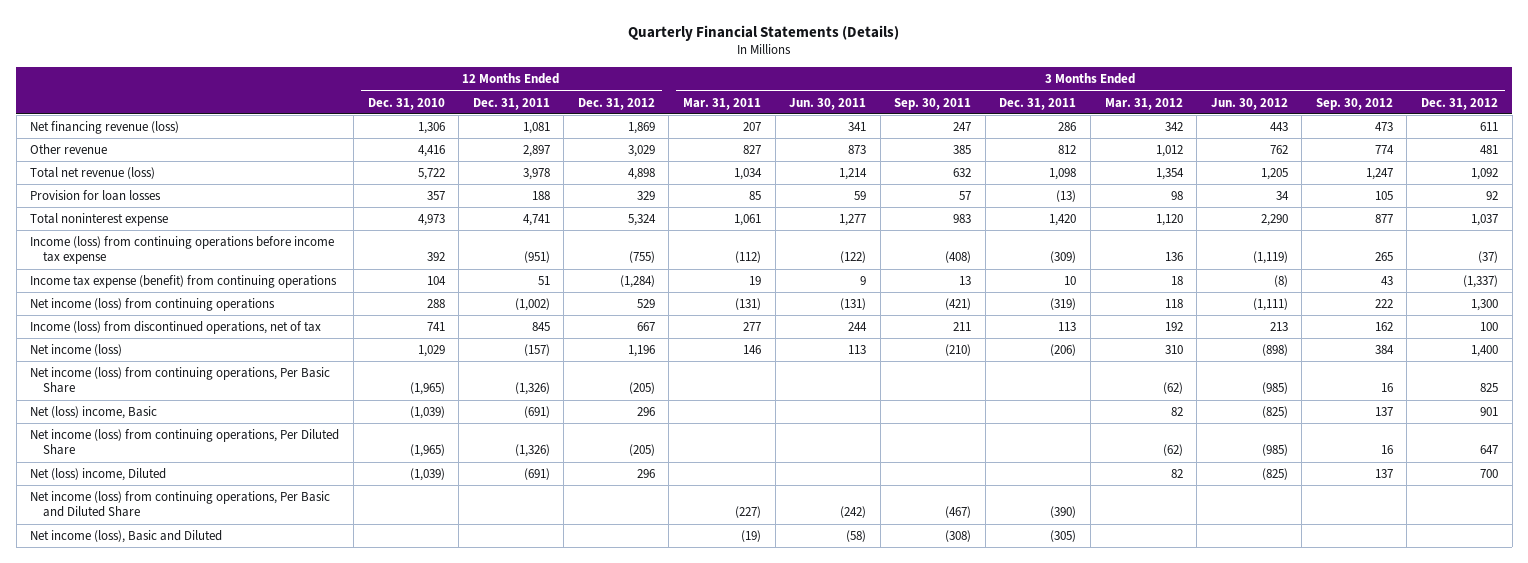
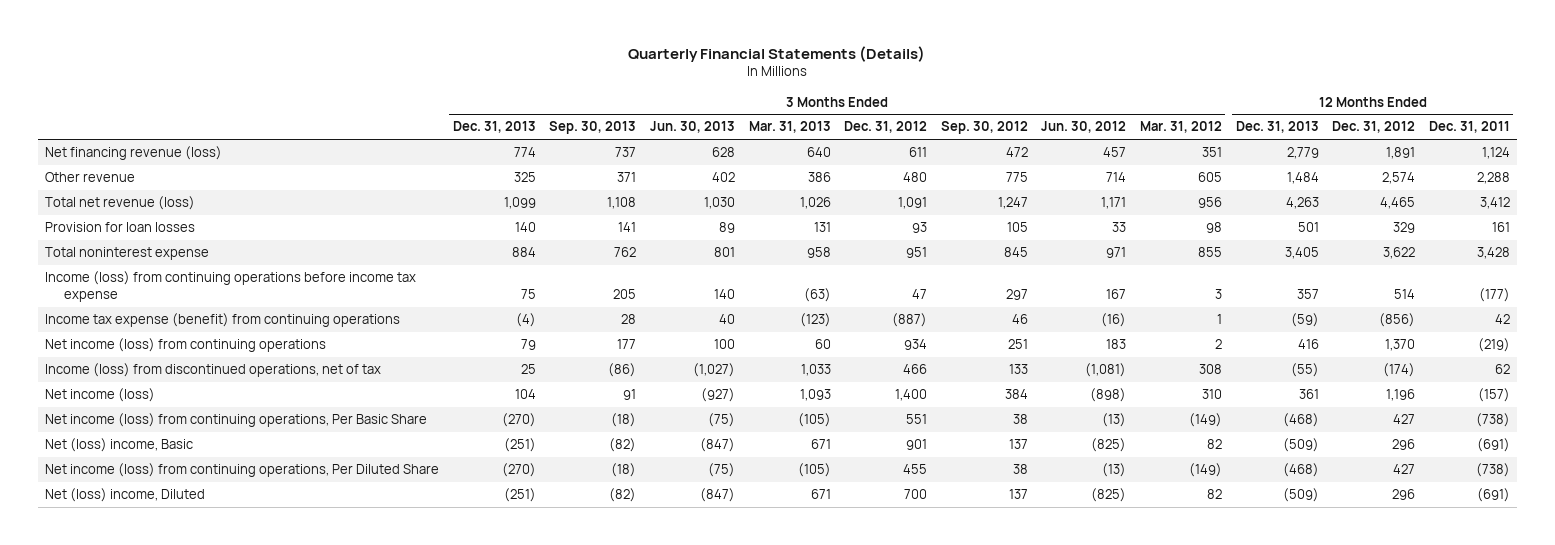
- | 12 Months Ended Dec. 31, 2010 | 12 Months Ended Dec. 31, 2011 | 12 Months Ended Dec. 31, 2012 | 3 Months Ended Mar. 31, 2011 | 3 Months Ended Jun. 30, 2011 | 3 Months Ended Sep. 30, 2011 | 3 Months Ended Dec. 31, 2011 | 3 Months Ended Mar. 31, 2012 | 3 Months Ended Jun. 30, 2012 | 3 Months Ended Sep. 30, 2012 | 3 Months Ended Dec. 31, 2012
+ | 3 Months Ended Dec. 31, 2013 | 3 Months Ended Sep. 30, 2013 | 3 Months Ended Jun. 30, 2013 | 3 Months Ended Mar. 31, 2013 | 3 Months Ended Dec. 31, 2012 | 3 Months Ended Sep. 30, 2012 | 3 Months Ended Jun. 30, 2012 | 3 Months Ended Mar. 31, 2012 | 12 Months Ended Dec. 31, 2013 | 12 Months Ended Dec. 31, 2012 | 12 Months Ended Dec. 31, 2011
- Net financing revenue (loss) | 1,306 | 1,081 | 1,869 | 207 | 341 | 247 | 286 | 342 | 443 | 473 | 611
- Other revenue | 4,416 | 2,897 | 3,029 | 827 | 873 | 385 | 812 | 1,012 | 762 | 774 | 481
- Total net revenue (loss) | 5,722 | 3,978 | 4,898 | 1,034 | 1,214 | 632 | 1,098 | 1,354 | 1,205 | 1,247 | 1,092
- Provision for loan losses | 357 | 188 | 329 | 85 | 59 | 57 | (13) | 98 | 34 | 105 | 92
- Total noninterest expense | 4,973 | 4,741 | 5,324 | 1,061 | 1,277 | 983 | 1,420 | 1,120 | 2,290 | 877 | 1,037
- Income (loss) from continuing operations before income tax expense | 392 | (951) | (755) | (112) | (122) | (408) | (309) | 136 | (1,119) | 265 | (37)
- Income tax expense (benefit) from continuing operations | 104 | 51 | (1,284) | 19 | 9 | 13 | 10 | 18 | (8) | 43 | (1,337)
- Net income (loss) from continuing operations | 288 | (1,002) | 529 | (131) | (131) | (421) | (319) | 118 | (1,111) | 222 | 1,300
- Income (loss) from discontinued operations, net of tax | 741 | 845 | 667 | 277 | 244 | 211 | 113 | 192 | 213 | 162 | 100
+ Net financing revenue (loss) | 774 | 737 | 628 | 640 | 611 | 472 | 457 | 351 | 2,779 | 1,891 | 1,124
+ Other revenue | 325 | 371 | 402 | 386 | 480 | 775 | 714 | 605 | 1,484 | 2,574 | 2,288
+ Total net revenue (loss) | 1,099 | 1,108 | 1,030 | 1,026 | 1,091 | 1,247 | 1,171 | 956 | 4,263 | 4,465 | 3,412
+ Provision for loan losses | 140 | 141 | 89 | 131 | 93 | 105 | 33 | 98 | 501 | 329 | 161
+ Total noninterest expense | 884 | 762 | 801 | 958 | 951 | 845 | 971 | 855 | 3,405 | 3,622 | 3,428
+ Income (loss) from continuing operations before income tax expense | 75 | 205 | 140 | (63) | 47 | 297 | 167 | 3 | 357 | 514 | (177)
+ Income tax expense (benefit) from continuing operations | (4) | 28 | 40 | (123) | (887) | 46 | (16) | 1 | (59) | (856) | 42
+ Net income (loss) from continuing operations | 79 | 177 | 100 | 60 | 934 | 251 | 183 | 2 | 416 | 1,370 | (219)
+ Income (loss) from discontinued operations, net of tax | 25 | (86) | (1,027) | 1,033 | 466 | 133 | (1,081) | 308 | (55) | (174) | 62
- Net income (loss) from continuing operations, Per Basic Share | (1,965) | (1,326) | (205) | | | | | (62) | (985) | 16 | 825
+ Net income (loss) from continuing operations, Per Basic Share | (270) | (18) | (75) | (105) | 551 | 38 | (13) | (149) | (468) | 427 | (738)
- Net income (loss) from continuing operations, Per Diluted Share | (1,965) | (1,326) | (205) | | | | | (62) | (985) | 16 | 647
+ Net income (loss) from continuing operations, Per Diluted Share | (270) | (18) | (75) | (105) | 455 | 38 | (13) | (149) | (468) | 427 | (738)
- Net income (loss) from continuing operations, Per Basic and Diluted Share | | | | (227) | (242) | (467) | (390) | | | |
- Net income (loss), Basic and Diluted | | | | (19) | (58) | (308) | (305) | | | |

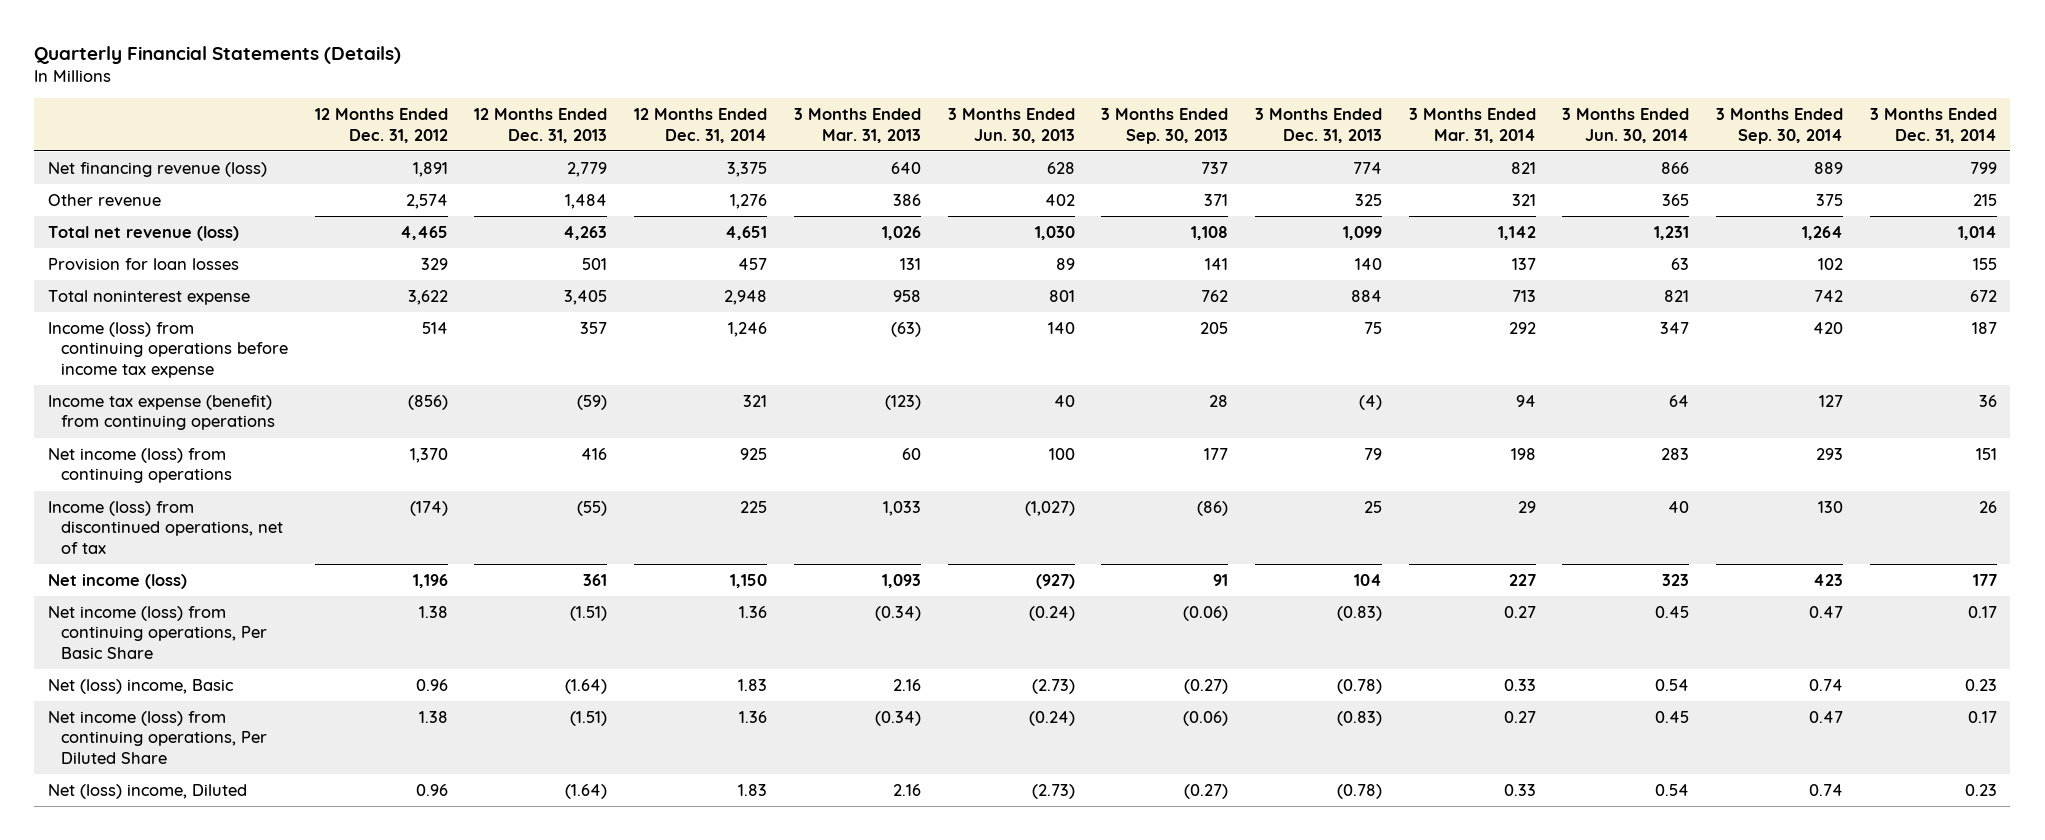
- | 3 Months Ended Dec. 31, 2013 | 3 Months Ended Sep. 30, 2013 | 3 Months Ended Jun. 30, 2013 | 3 Months Ended Mar. 31, 2013 | 3 Months Ended Dec. 31, 2012 | 3 Months Ended Sep. 30, 2012 | 3 Months Ended Jun. 30, 2012 | 3 Months Ended Mar. 31, 2012 | 12 Months Ended Dec. 31, 2013 | 12 Months Ended Dec. 31, 2012 | 12 Months Ended Dec. 31, 2011
+ | 12 Months Ended Dec. 31, 2012 | 12 Months Ended Dec. 31, 2013 | 12 Months Ended Dec. 31, 2014 | 3 Months Ended Mar. 31, 2013 | 3 Months Ended Jun. 30, 2013 | 3 Months Ended Sep. 30, 2013 | 3 Months Ended Dec. 31, 2013 | 3 Months Ended Mar. 31, 2014 | 3 Months Ended Jun. 30, 2014 | 3 Months Ended Sep. 30, 2014 | 3 Months Ended Dec. 31, 2014
- Net income (loss) from continuing operations, Per Basic Share | (270) | (18) | (75) | (105) | 551 | 38 | (13) | (149) | (468) | 427 | (738)
- Net (loss) income, Basic | (251) | (82) | (847) | 671 | 901 | 137 | (825) | 82 | (509) | 296 | (691)
- Net income (loss) from continuing operations, Per Diluted Share | (270) | (18) | (75) | (105) | 455 | 38 | (13) | (149) | (468) | 427 | (738)
- Net (loss) income, Diluted | (251) | (82) | (847) | 671 | 700 | 137 | (825) | 82 | (509) | 296 | (691)
+ Net income (loss) from continuing operations, Per Basic Share | 1.38 | (1.51) | 1.36 | (0.34) | (0.24) | (0.06) | (0.83) | 0.27 | 0.45 | 0.47 | 0.17
+ Net (loss) income, Basic | 0.96 | (1.64) | 1.83 | 2.16 | (2.73) | (0.27) | (0.78) | 0.33 | 0.54 | 0.74 | 0.23
+ Net income (loss) from continuing operations, Per Diluted Share | 1.38 | (1.51) | 1.36 | (0.34) | (0.24) | (0.06) | (0.83) | 0.27 | 0.45 | 0.47 | 0.17
+ Net (loss) income, Diluted | 0.96 | (1.64) | 1.83 | 2.16 | (2.73) | (0.27) | (0.78) | 0.33 | 0.54 | 0.74 | 0.23

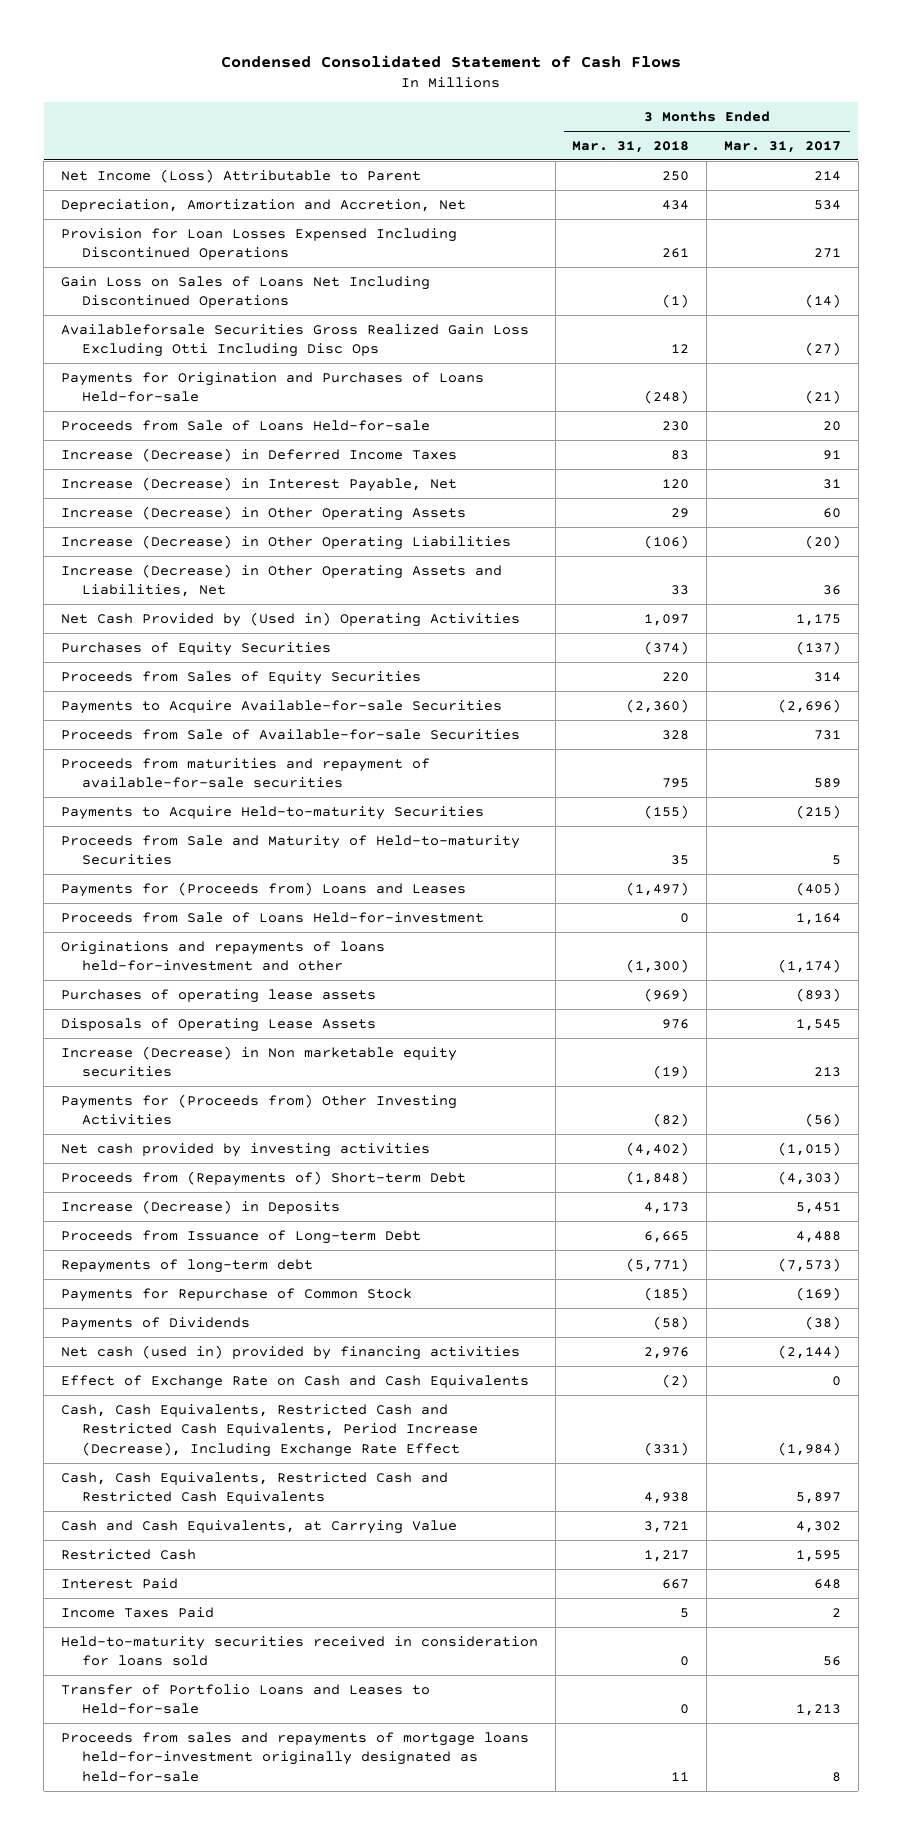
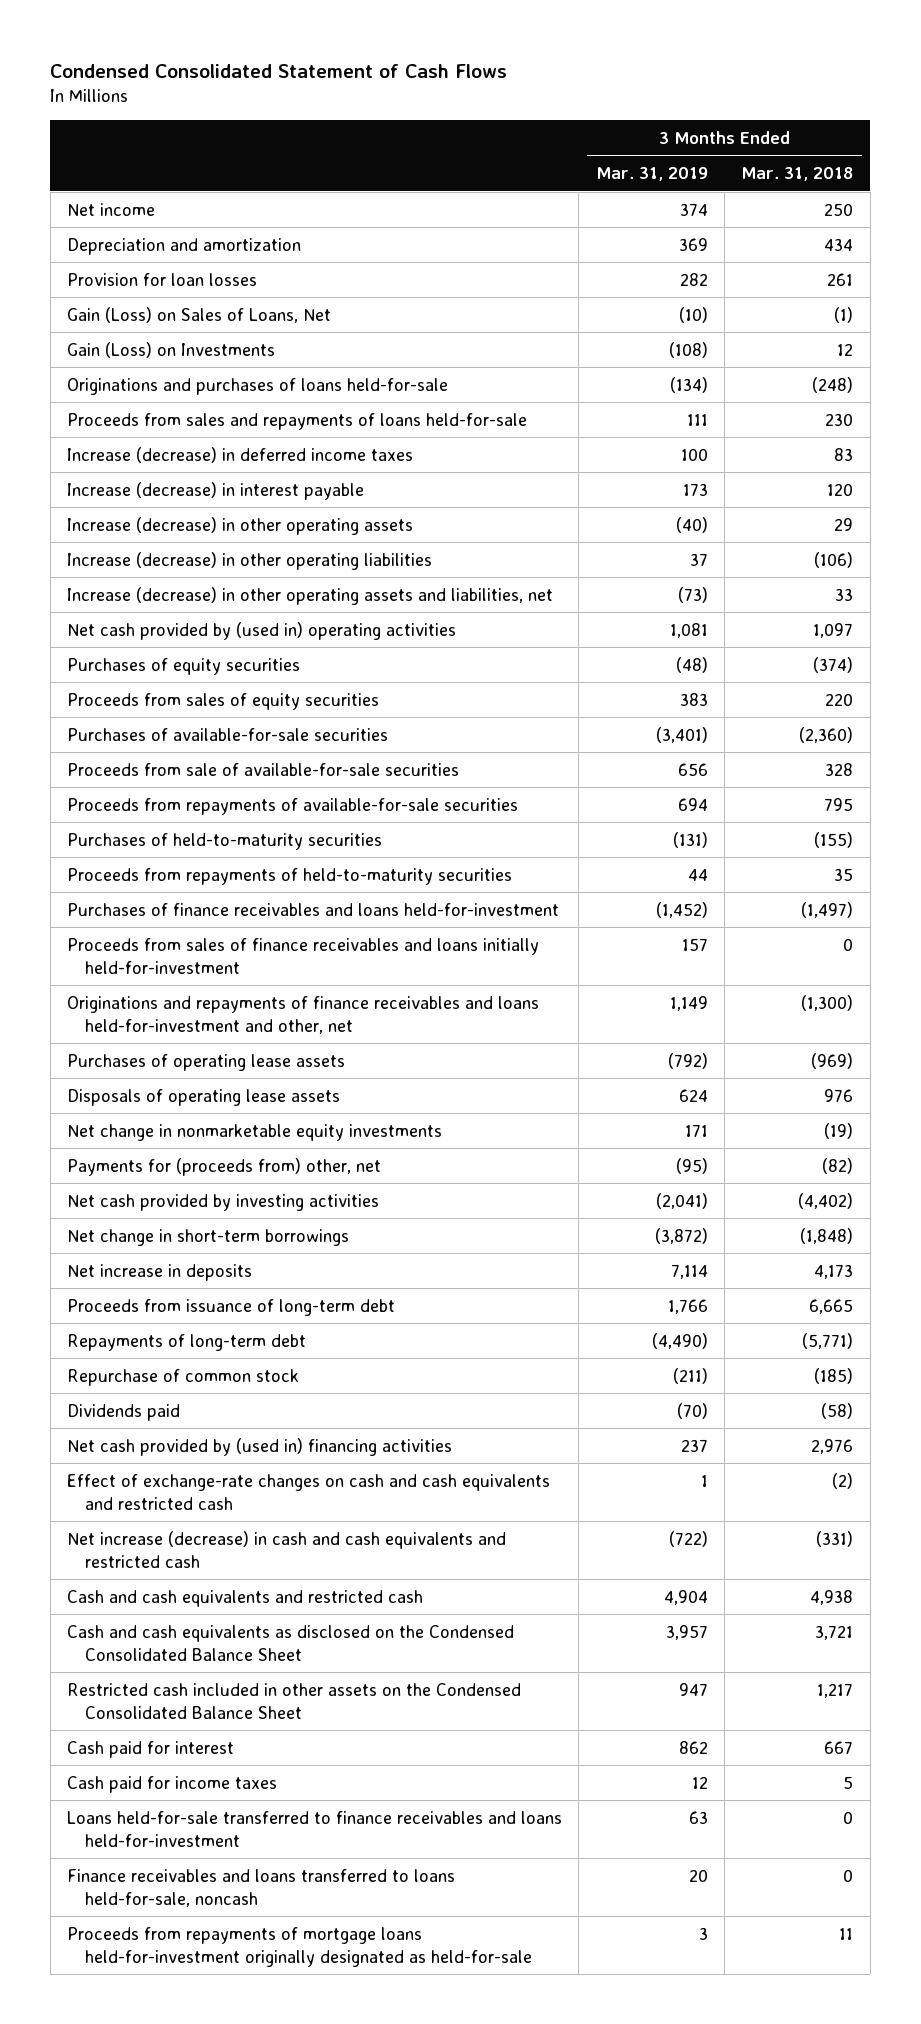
- | 3 Months Ended Mar. 31, 2018 | 3 Months Ended Mar. 31, 2017
+ | 3 Months Ended Mar. 31, 2019 | 3 Months Ended Mar. 31, 2018
- Net Income (Loss) Attributable to Parent | 250 | 214
- Depreciation, Amortization and Accretion, Net | 434 | 534
- Provision for Loan Losses Expensed Including Discontinued Operations | 261 | 271
- Gain Loss on Sales of Loans Net Including Discontinued Operations | (1) | (14)
- Availableforsale Securities Gross Realized Gain Loss Excluding Otti Including Disc Ops | 12 | (27)
- Payments for Origination and Purchases of Loans Held-for-sale | (248) | (21)
- Proceeds from Sale of Loans Held-for-sale | 230 | 20
- Increase (Decrease) in Deferred Income Taxes | 83 | 91
- Increase (Decrease) in Interest Payable, Net | 120 | 31
- Increase (Decrease) in Other Operating Assets | 29 | 60
- Increase (Decrease) in Other Operating Liabilities | (106) | (20)
- Increase (Decrease) in Other Operating Assets and Liabilities, Net | 33 | 36
- Net Cash Provided by (Used in) Operating Activities | 1,097 | 1,175
- Purchases of Equity Securities | (374) | (137)
- Proceeds from Sales of Equity Securities | 220 | 314
- Payments to Acquire Available-for-sale Securities | (2,360) | (2,696)
- Proceeds from Sale of Available-for-sale Securities | 328 | 731
- Proceeds from maturities and repayment of available-for-sale securities | 795 | 589
- Payments to Acquire Held-to-maturity Securities | (155) | (215)
- Proceeds from Sale and Maturity of Held-to-maturity Securities | 35 | 5
- Payments for (Proceeds from) Loans and Leases | (1,497) | (405)
- Proceeds from Sale of Loans Held-for-investment | 0 | 1,164
- Originations and repayments of loans held-for-investment and other | (1,300) | (1,174)
+ Net income | 374 | 250
+ Depreciation and amortization | 369 | 434
+ Provision for loan losses | 282 | 261
+ Gain (Loss) on Sales of Loans, Net | (10) | (1)
+ Gain (Loss) on Investments | (108) | 12
+ Originations and purchases of loans held-for-sale | (134) | (248)
+ Proceeds from sales and repayments of loans held-for-sale | 111 | 230
+ Increase (decrease) in deferred income taxes | 100 | 83
+ Increase (decrease) in interest payable | 173 | 120
+ Increase (decrease) in other operating assets | (40) | 29
+ Increase (decrease) in other operating liabilities | 37 | (106)
+ Increase (decrease) in other operating assets and liabilities, net | (73) | 33
+ Net cash provided by (used in) operating activities | 1,081 | 1,097
+ Purchases of equity securities | (48) | (374)
+ Proceeds from sales of equity securities | 383 | 220
+ Purchases of available-for-sale securities | (3,401) | (2,360)
+ Proceeds from sale of available-for-sale securities | 656 | 328
+ Proceeds from repayments of available-for-sale securities | 694 | 795
+ Purchases of held-to-maturity securities | (131) | (155)
+ Proceeds from repayments of held-to-maturity securities | 44 | 35
+ Purchases of finance receivables and loans held-for-investment | (1,452) | (1,497)
+ Proceeds from sales of finance receivables and loans initially held-for-investment | 157 | 0
+ Originations and repayments of finance receivables and loans held-for-investment and other, net | 1,149 | (1,300)
- Disposals of Operating Lease Assets | 976 | 1,545
- Increase (Decrease) in Non marketable equity securities | (19) | 213
- Payments for (Proceeds from) Other Investing Activities | (82) | (56)
+ Disposals of operating lease assets | 624 | 976
+ Net change in nonmarketable equity investments | 171 | (19)
+ Payments for (proceeds from) other, net | (95) | (82)
- Proceeds from (Repayments of) Short-term Debt | (1,848) | (4,303)
- Increase (Decrease) in Deposits | 4,173 | 5,451
- Proceeds from Issuance of Long-term Debt | 6,665 | 4,488
+ Net change in short-term borrowings | (3,872) | (1,848)
+ Net increase in deposits | 7,114 | 4,173
+ Proceeds from issuance of long-term debt | 1,766 | 6,665
- Payments for Repurchase of Common Stock | (185) | (169)
- Payments of Dividends | (58) | (38)
- Net cash (used in) provided by financing activities | 2,976 | (2,144)
- Effect of Exchange Rate on Cash and Cash Equivalents | (2) | 0
- Cash, Cash Equivalents, Restricted Cash and Restricted Cash Equivalents, Period Increase (Decrease), Including Exchange Rate Effect | (331) | (1,984)
- Cash, Cash Equivalents, Restricted Cash and Restricted Cash Equivalents | 4,938 | 5,897
- Cash and Cash Equivalents, at Carrying Value | 3,721 | 4,302
- Restricted Cash | 1,217 | 1,595
- Interest Paid | 667 | 648
- Income Taxes Paid | 5 | 2
- Held-to-maturity securities received in consideration for loans sold | 0 | 56
- Transfer of Portfolio Loans and Leases to Held-for-sale | 0 | 1,213
- Proceeds from sales and repayments of mortgage loans held-for-investment originally designated as held-for-sale | 11 | 8
+ Repurchase of common stock | (211) | (185)
+ Dividends paid | (70) | (58)
+ Net cash provided by (used in) financing activities | 237 | 2,976
+ Effect of exchange-rate changes on cash and cash equivalents and restricted cash | 1 | (2)
+ Net increase (decrease) in cash and cash equivalents and restricted cash | (722) | (331)
+ Cash and cash equivalents and restricted cash | 4,904 | 4,938
+ Cash and cash equivalents as disclosed on the Condensed Consolidated Balance Sheet | 3,957 | 3,721
+ Restricted cash included in other assets on the Condensed Consolidated Balance Sheet | 947 | 1,217
+ Cash paid for interest | 862 | 667
+ Cash paid for income taxes | 12 | 5
+ Loans held-for-sale transferred to finance receivables and loans held-for-investment | 63 | 0
+ Finance receivables and loans transferred to loans held-for-sale, noncash | 20 | 0
+ Proceeds from repayments of mortgage loans held-for-investment originally designated as held-for-sale | 3 | 11

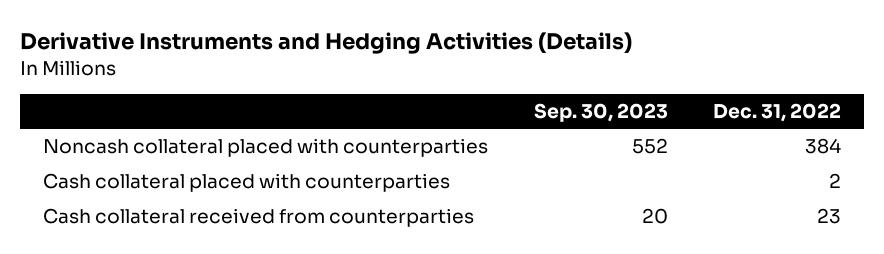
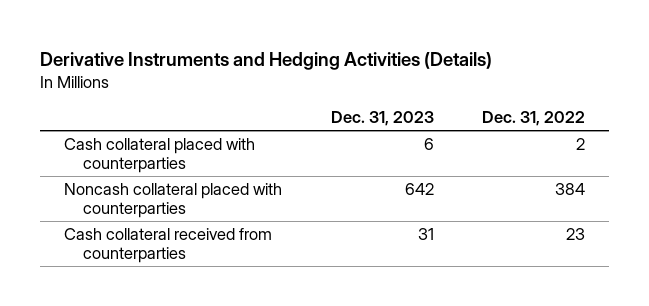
- | Sep. 30, 2023 | Dec. 31, 2022
+ | Dec. 31, 2023 | Dec. 31, 2022
moved down: Noncash collateral placed with counterparties | 642 | 384

